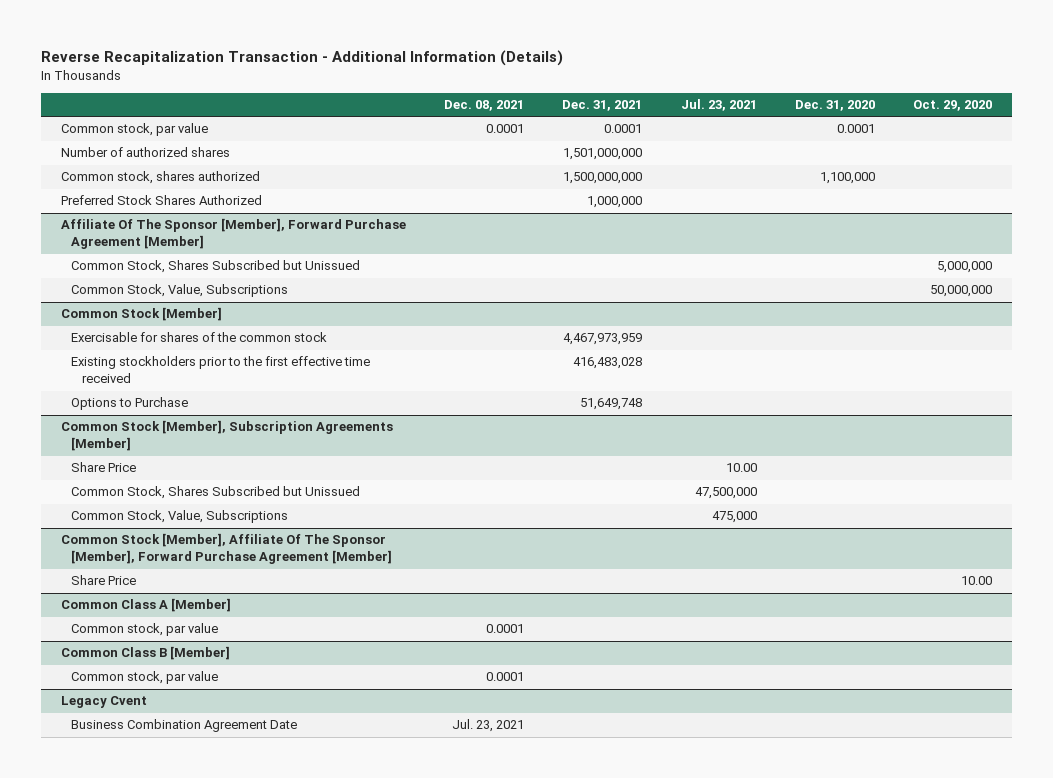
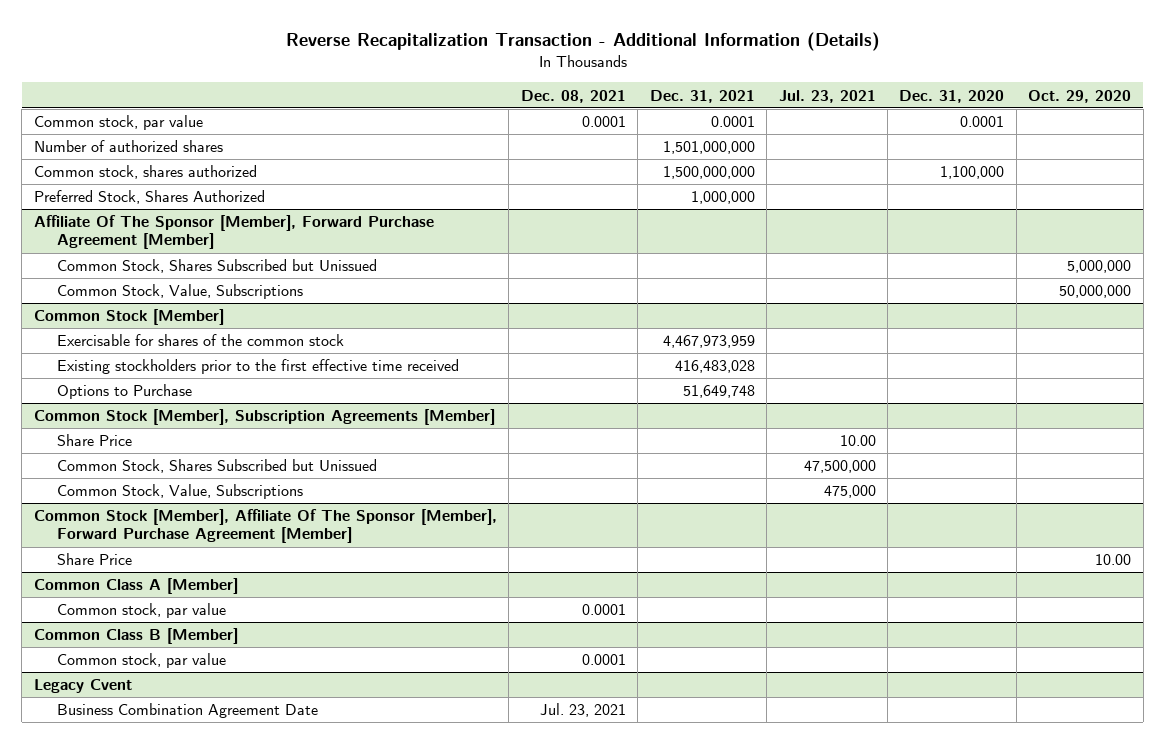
- Preferred Stock Shares Authorized | | 1,000,000 | | |
+ Preferred Stock, Shares Authorized | | 1,000,000 | | |

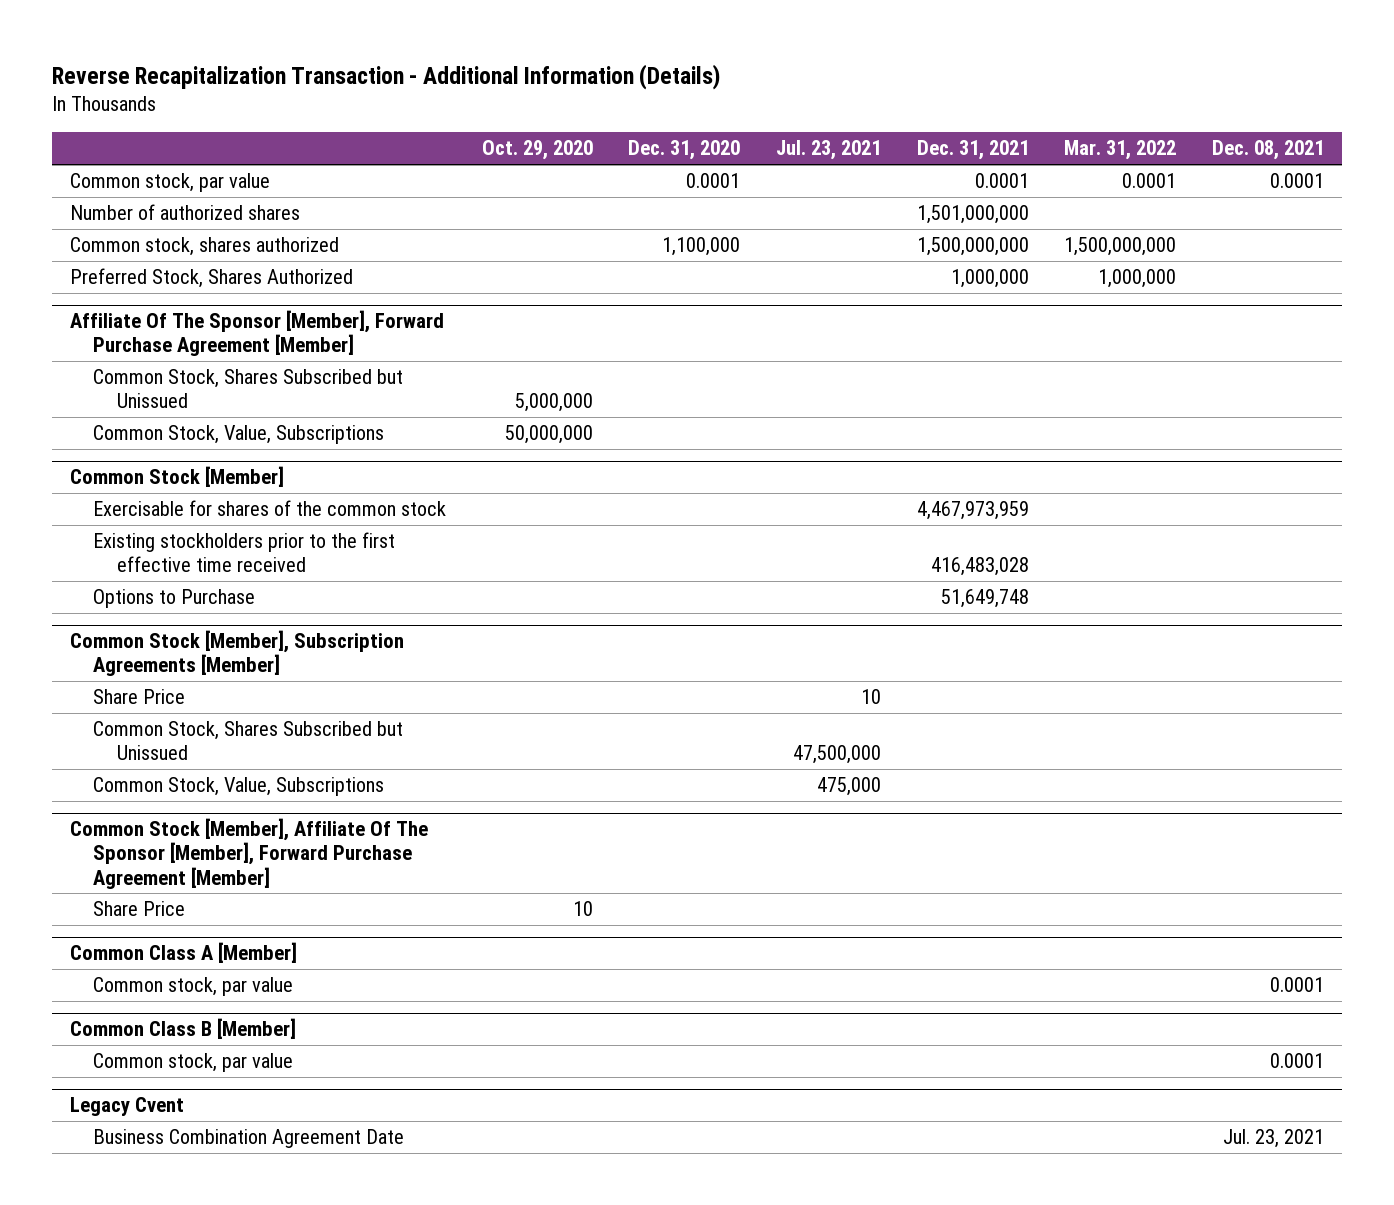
- | Dec. 08, 2021 | Dec. 31, 2021 | Jul. 23, 2021 | Dec. 31, 2020 | Oct. 29, 2020
+ | Oct. 29, 2020 | Dec. 31, 2020 | Jul. 23, 2021 | Dec. 31, 2021 | Mar. 31, 2022 | Dec. 08, 2021
@ Common Stock [Member], Subscription Agreements [Member]
- Share Price | | | 10.00 | |
+ Share Price | | | 10 | | |
@ Common Stock [Member], Affiliate Of The Sponsor [Member], Forward Purchase Agreement [Member]
- Share Price | | | | | 10.00
+ Share Price | 10 | | | | |

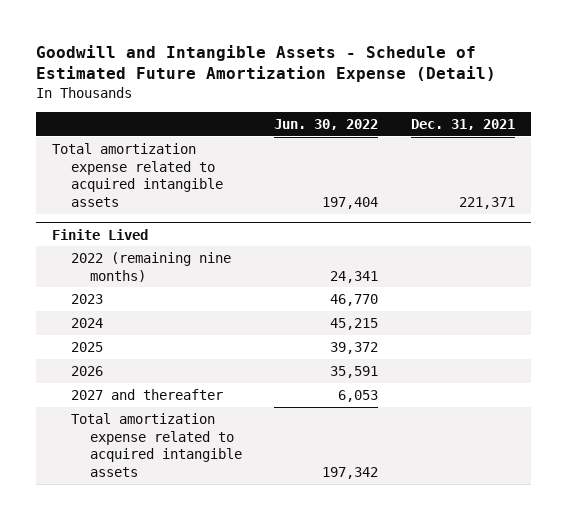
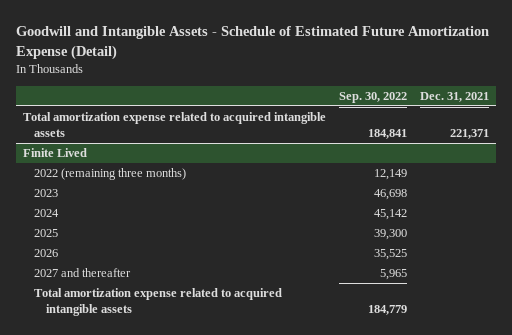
- | Jun. 30, 2022 | Dec. 31, 2021
+ | Sep. 30, 2022 | Dec. 31, 2021
@ Finite Lived
- 2022 (remaining nine months) | 24,341 |
+ 2022 (remaining three months) | 12,149 |

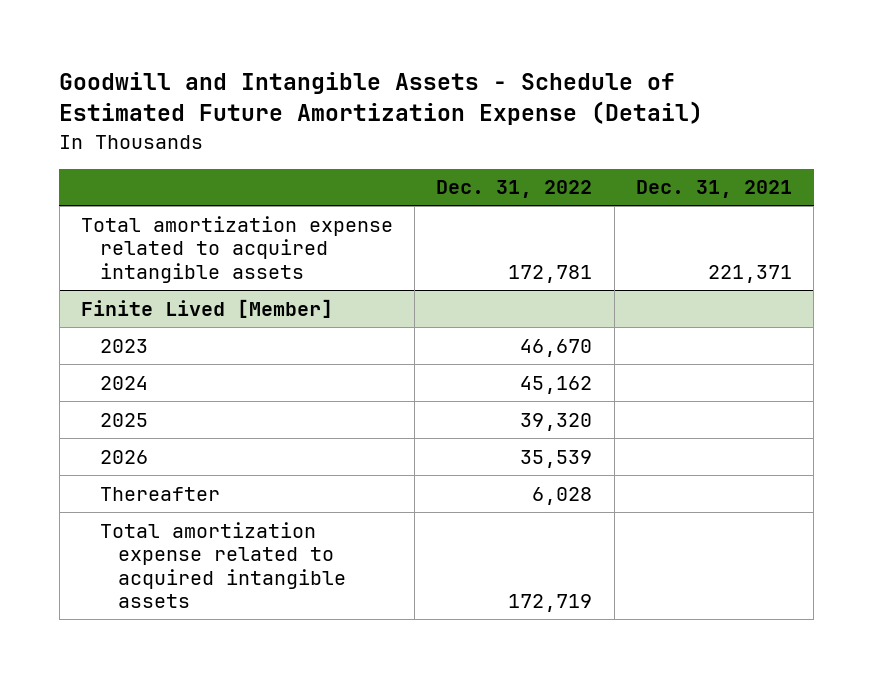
- | Sep. 30, 2022 | Dec. 31, 2021
+ | Dec. 31, 2022 | Dec. 31, 2021
- Finite Lived
- 2022 (remaining three months) | 12,149 |
+ Finite Lived [Member]
- 2027 and thereafter | 5,965 |
+ Thereafter | 6,028 |

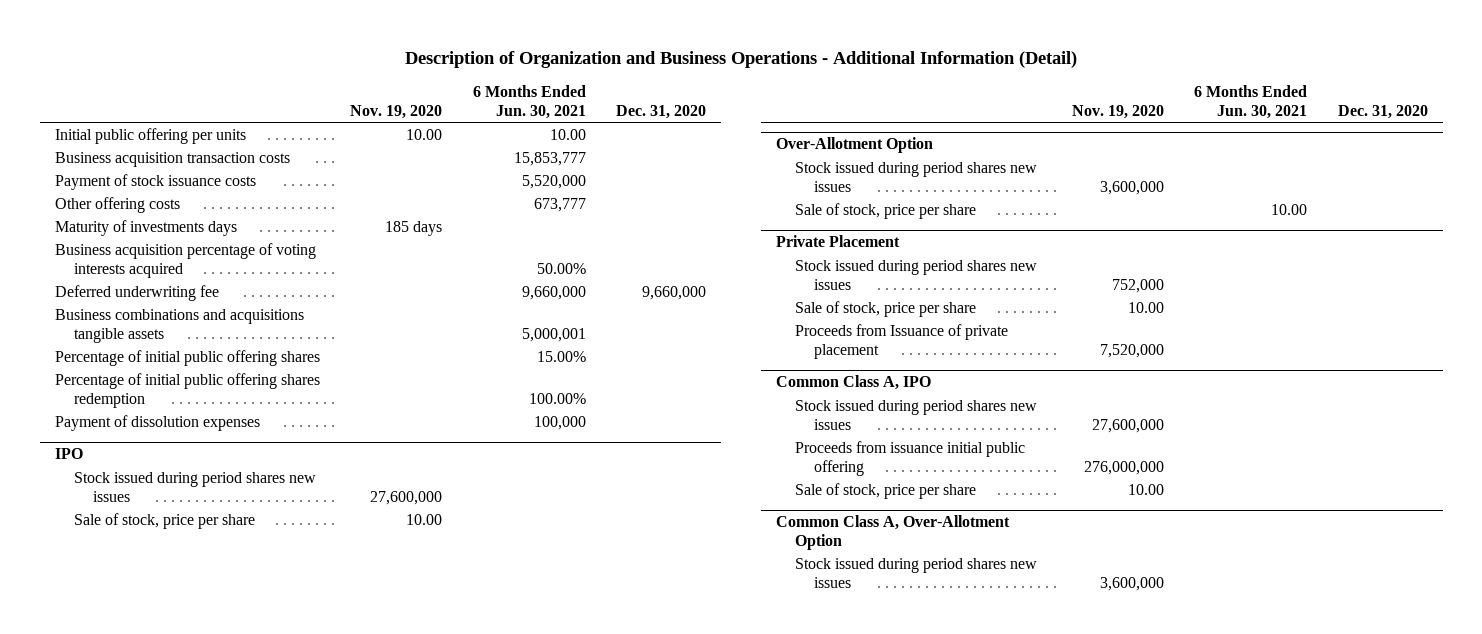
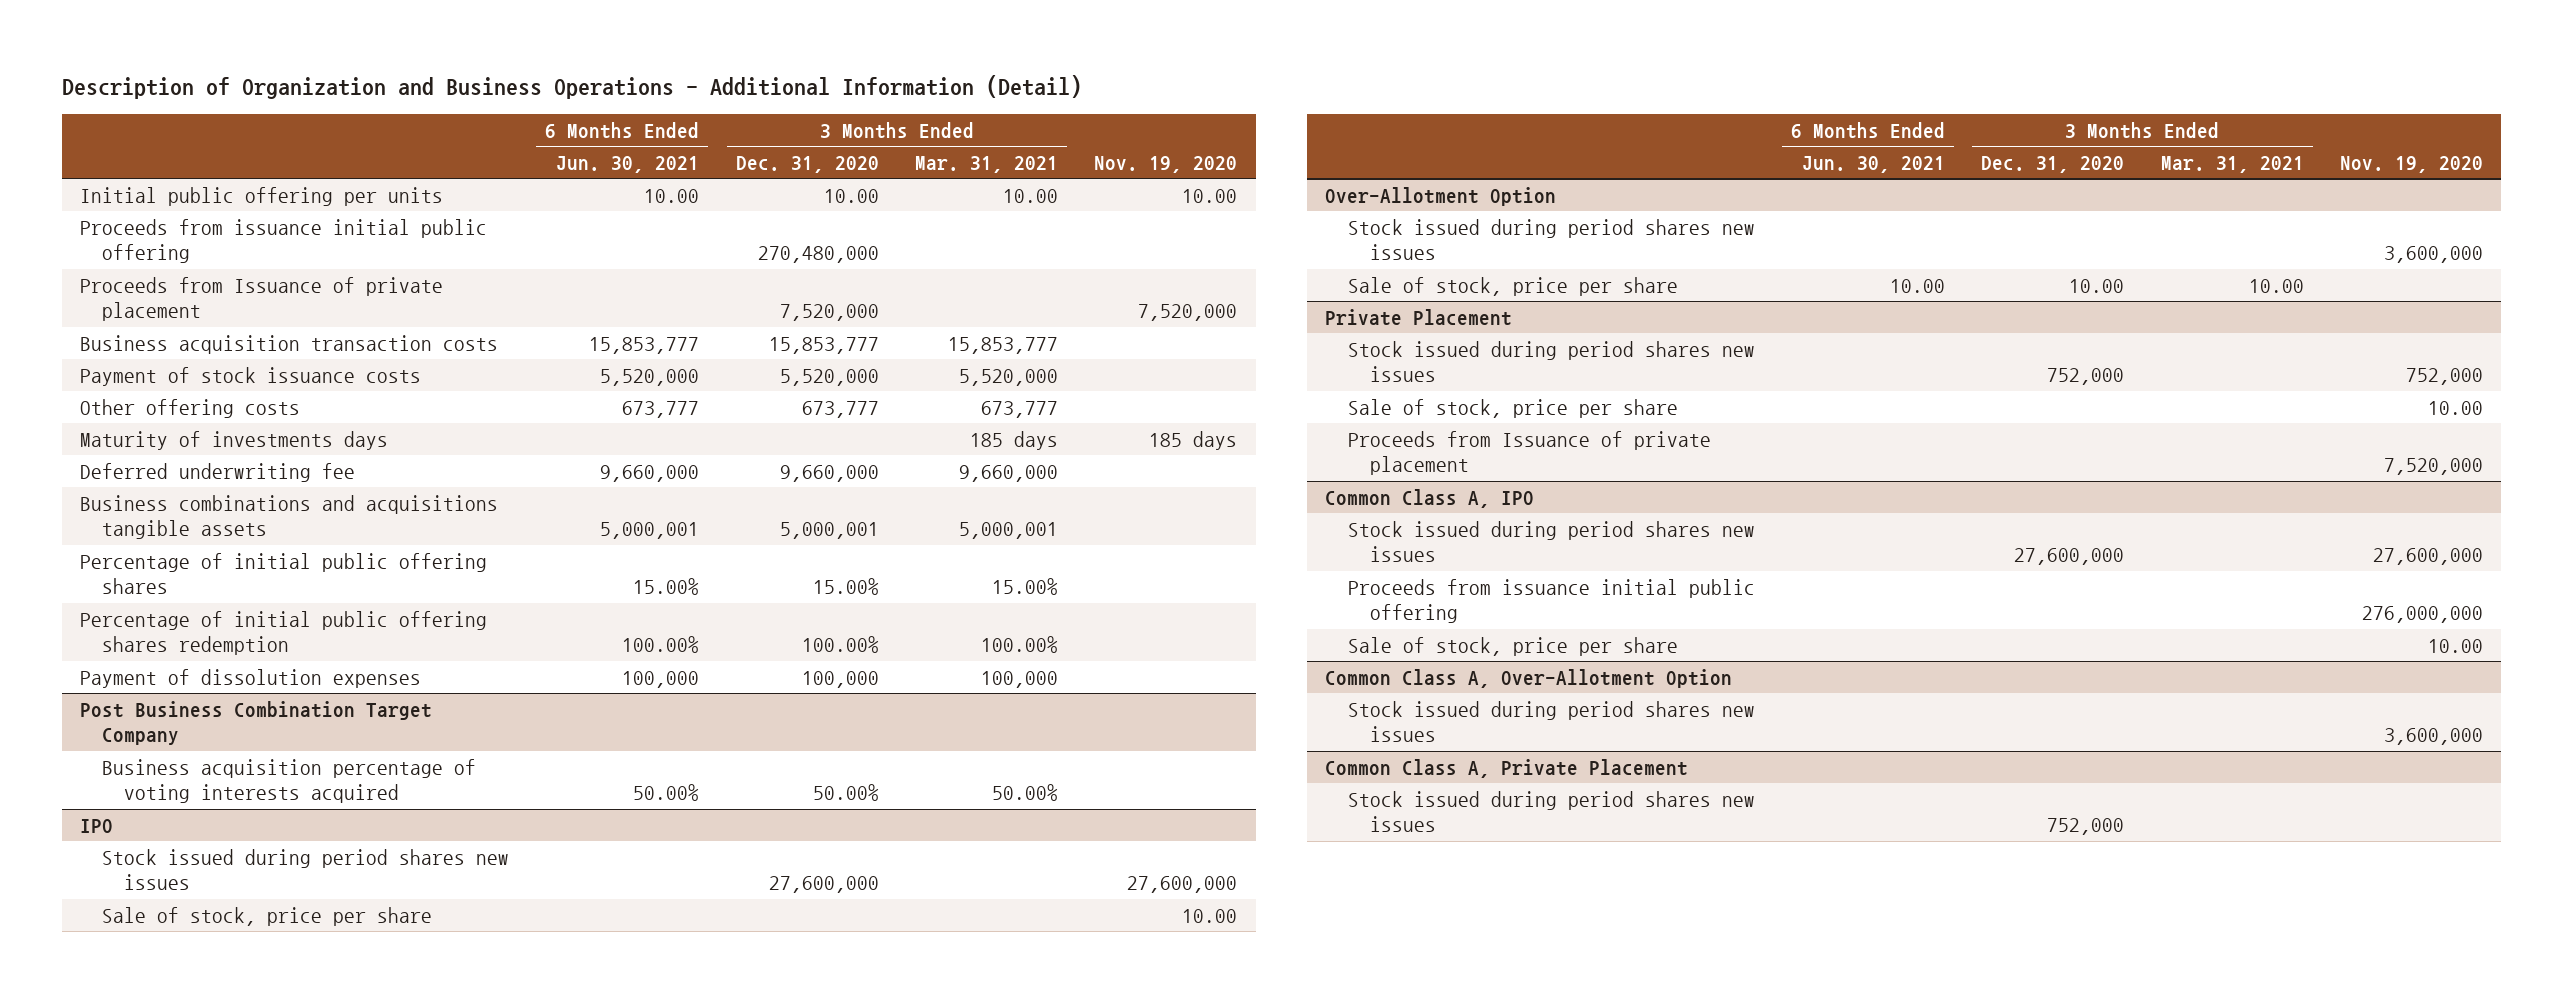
- | Nov. 19, 2020 | 6 Months Ended Jun. 30, 2021 | Dec. 31, 2020
+ | 6 Months Ended Jun. 30, 2021 | 3 Months Ended Dec. 31, 2020 | 3 Months Ended Mar. 31, 2021 | Nov. 19, 2020
+ Proceeds from issuance initial public offering | | 270,480,000 | |
+ Proceeds from Issuance of private placement | | 7,520,000 | | 7,520,000
- Business acquisition percentage of voting interests acquired | | 50.00% |
+ Post Business Combination Target Company
+ Business acquisition percentage of voting interests acquired | 50.00% | 50.00% | 50.00% |
+ Common Class A, Private Placement
+ Stock issued during period shares new issues | | 752,000 | |

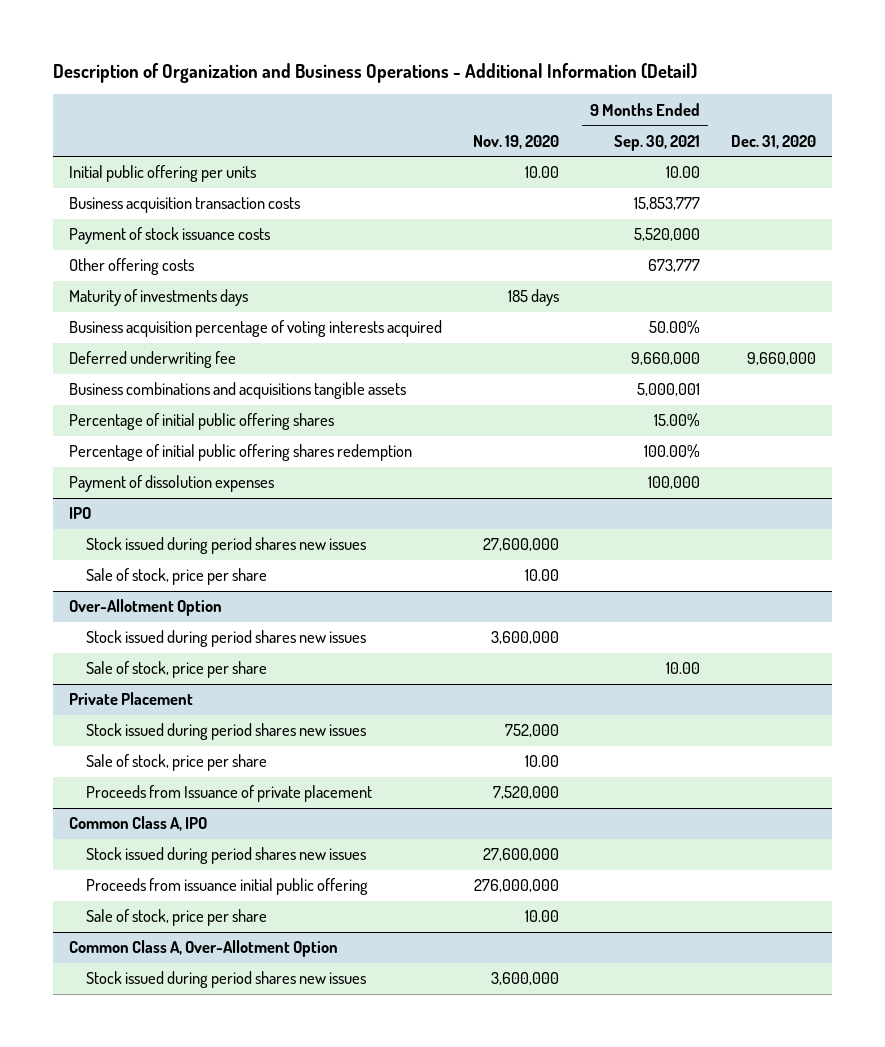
- | 6 Months Ended Jun. 30, 2021 | 3 Months Ended Dec. 31, 2020 | 3 Months Ended Mar. 31, 2021 | Nov. 19, 2020
+ | Nov. 19, 2020 | 9 Months Ended Sep. 30, 2021 | Dec. 31, 2020
- Proceeds from issuance initial public offering | | 270,480,000 | |
- Proceeds from Issuance of private placement | | 7,520,000 | | 7,520,000
+ Business acquisition percentage of voting interests acquired | | 50.00% |
- Post Business Combination Target Company
- Business acquisition percentage of voting interests acquired | 50.00% | 50.00% | 50.00% |
- Common Class A, Private Placement
- Stock issued during period shares new issues | | 752,000 | |

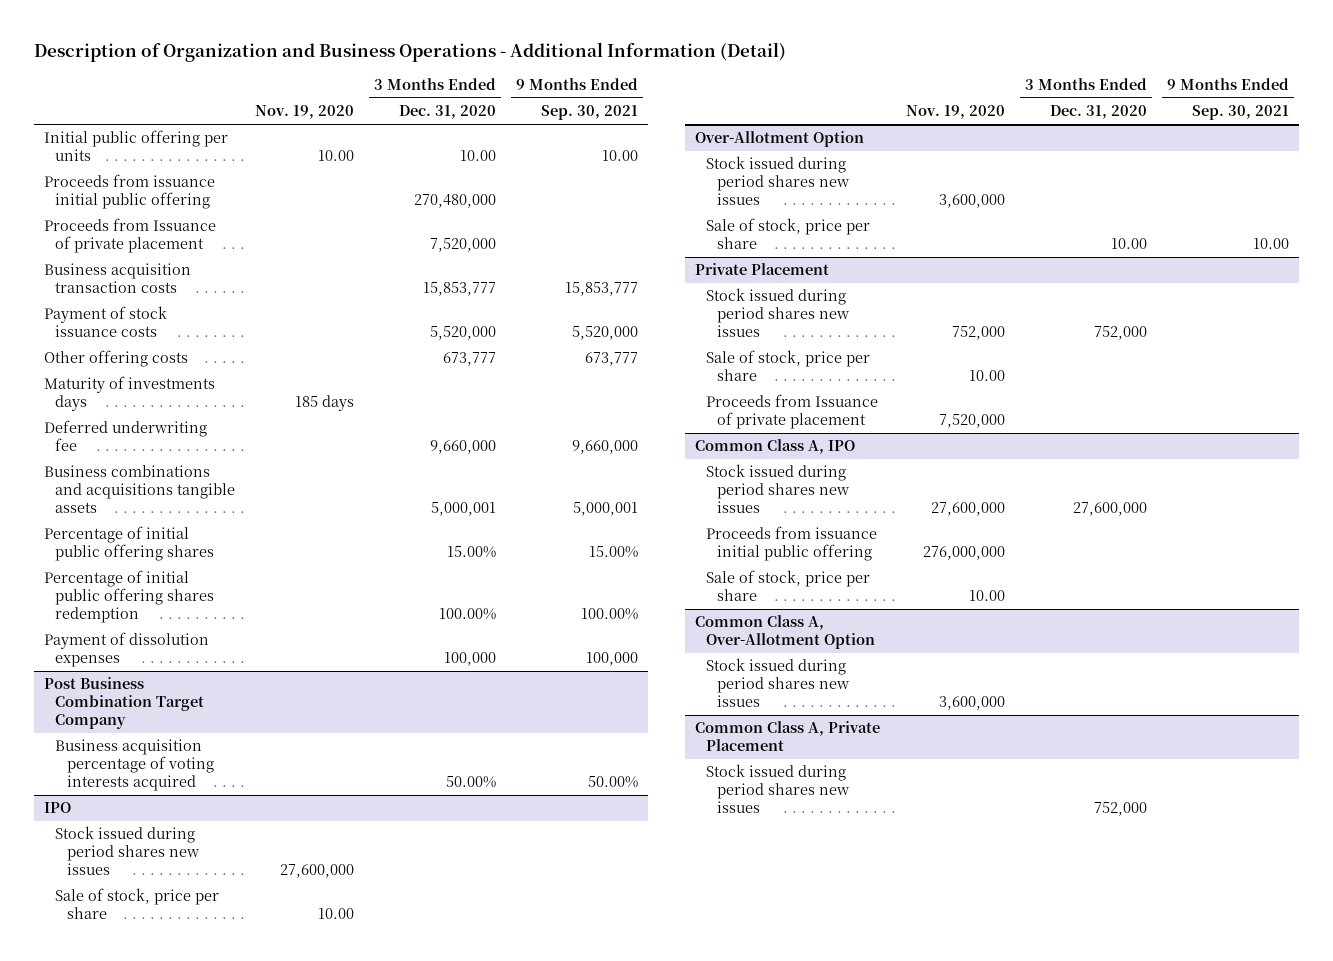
- | Nov. 19, 2020 | 9 Months Ended Sep. 30, 2021 | Dec. 31, 2020
+ | Nov. 19, 2020 | 3 Months Ended Dec. 31, 2020 | 9 Months Ended Sep. 30, 2021
+ Proceeds from issuance initial public offering | | 270,480,000 |
+ Proceeds from Issuance of private placement | | 7,520,000 |
- Business acquisition percentage of voting interests acquired | | 50.00% |
+ Post Business Combination Target Company
+ Business acquisition percentage of voting interests acquired | | 50.00% | 50.00%
+ Common Class A, Private Placement
+ Stock issued during period shares new issues | | 752,000 |

